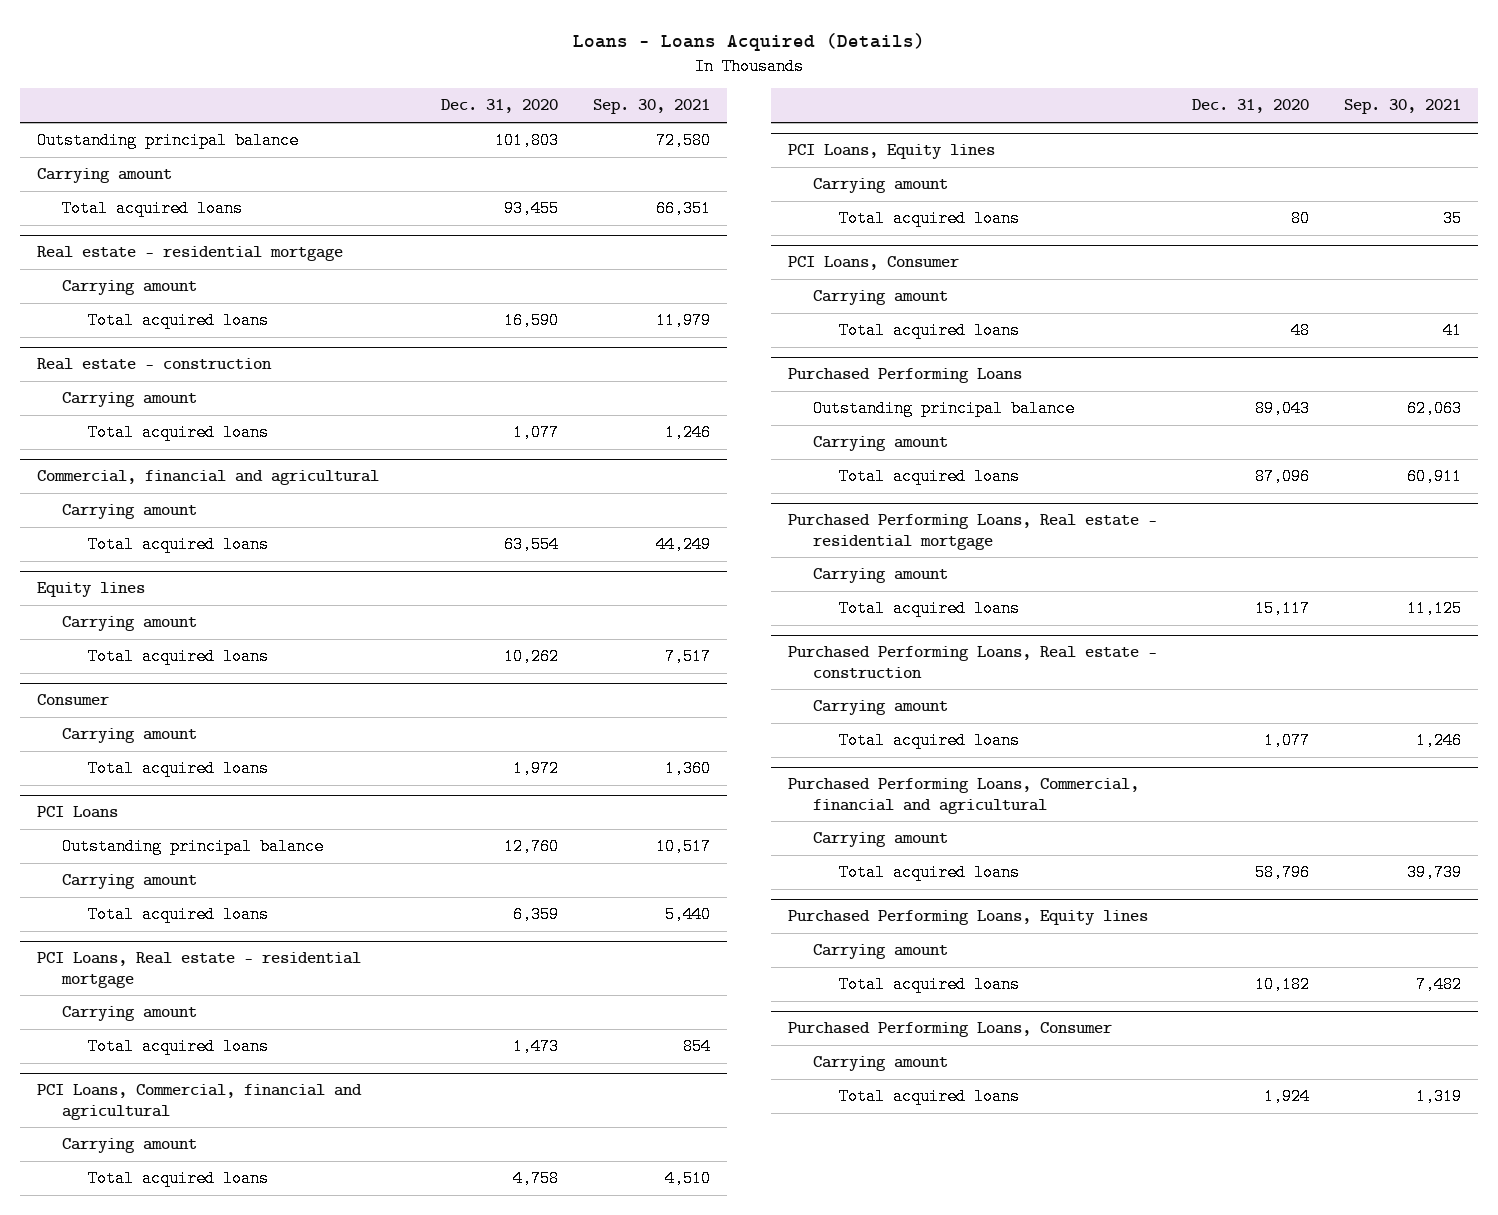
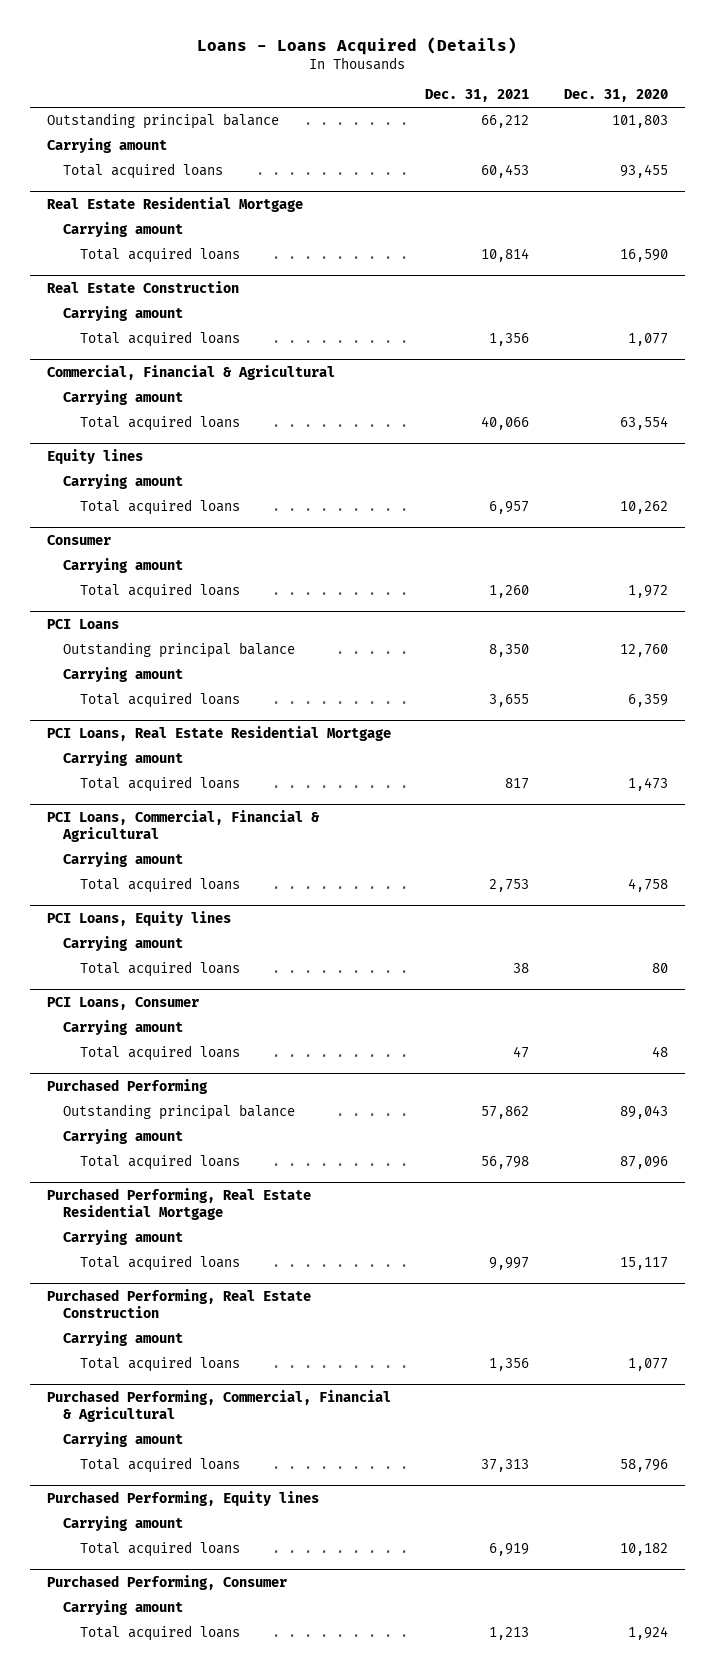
- | Dec. 31, 2020 | Sep. 30, 2021
+ | Dec. 31, 2021 | Dec. 31, 2020
- Real estate - residential mortgage
+ Real Estate Residential Mortgage
- Real estate - construction
+ Real Estate Construction
- Commercial, financial and agricultural
+ Commercial, Financial & Agricultural
- PCI Loans, Real estate - residential mortgage
+ PCI Loans, Real Estate Residential Mortgage
- PCI Loans, Commercial, financial and agricultural
+ PCI Loans, Commercial, Financial & Agricultural
- Purchased Performing Loans
+ Purchased Performing
- Purchased Performing Loans, Real estate - residential mortgage
+ Purchased Performing, Real Estate Residential Mortgage
- Purchased Performing Loans, Real estate - construction
+ Purchased Performing, Real Estate Construction
- Purchased Performing Loans, Commercial, financial and agricultural
+ Purchased Performing, Commercial, Financial & Agricultural
- Purchased Performing Loans, Equity lines
+ Purchased Performing, Equity lines
- Purchased Performing Loans, Consumer
+ Purchased Performing, Consumer

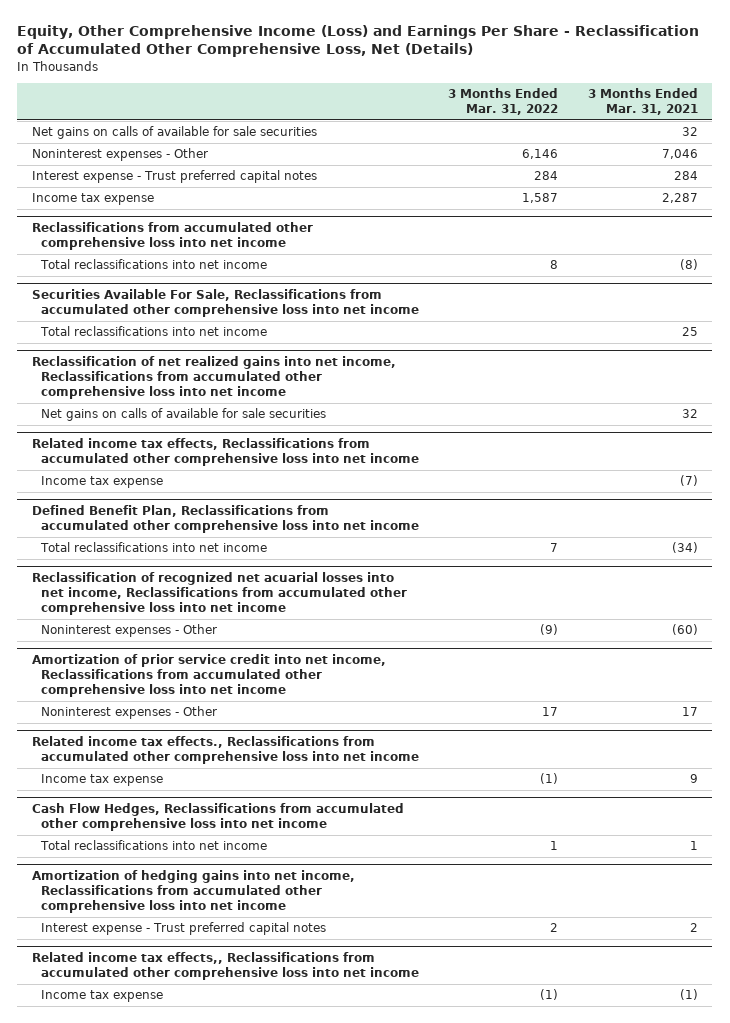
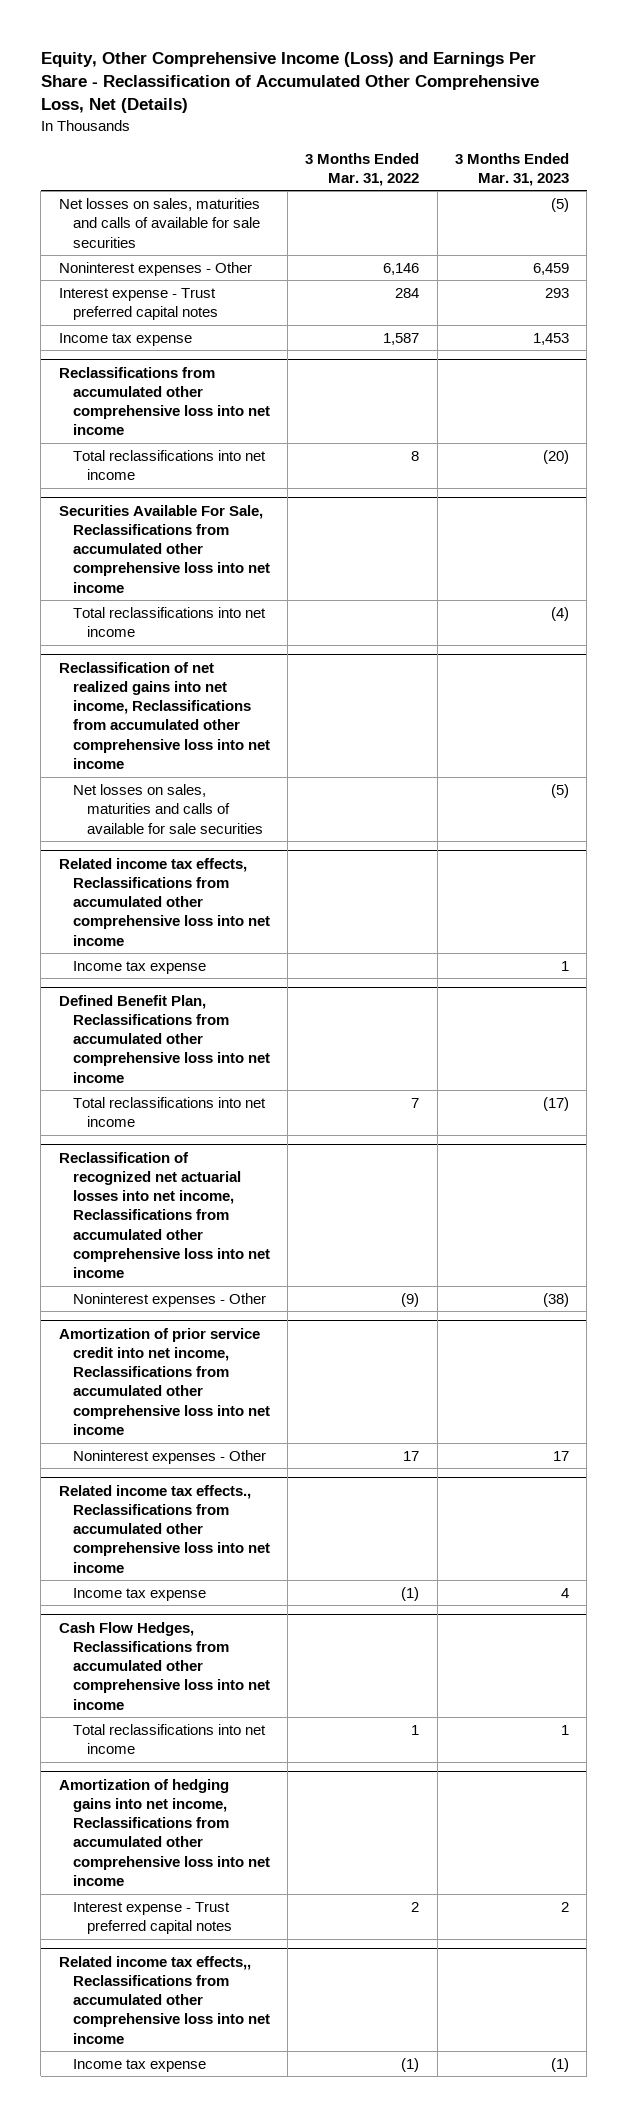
- | 3 Months Ended Mar. 31, 2022 | 3 Months Ended Mar. 31, 2021
+ | 3 Months Ended Mar. 31, 2022 | 3 Months Ended Mar. 31, 2023
- Net gains on calls of available for sale securities | | 32
+ Net losses on sales, maturities and calls of available for sale securities | | (5)
@ Reclassification of net realized gains into net income, Reclassifications from accumulated other comprehensive loss into net income
- Net gains on calls of available for sale securities | | 32
+ Net losses on sales, maturities and calls of available for sale securities | | (5)
- Reclassification of recognized net acuarial losses into net income, Reclassifications from accumulated other comprehensive loss into net income
+ Reclassification of recognized net actuarial losses into net income, Reclassifications from accumulated other comprehensive loss into net income

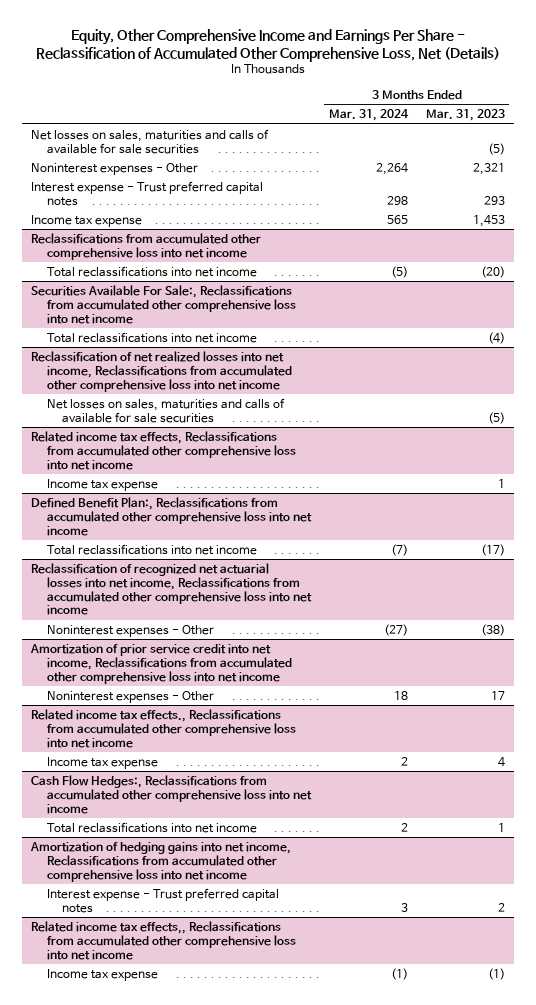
- Equity, Other Comprehensive Income (Loss) and Earnings Per Share - Reclassification of Accumulated Other Comprehensive Loss, Net (Details)
+ Equity, Other Comprehensive Income and Earnings Per Share - Reclassification of Accumulated Other Comprehensive Loss, Net (Details)
- | 3 Months Ended Mar. 31, 2022 | 3 Months Ended Mar. 31, 2023
+ | 3 Months Ended Mar. 31, 2024 | 3 Months Ended Mar. 31, 2023
- Noninterest expenses - Other | 6,146 | 6,459
+ Noninterest expenses - Other | 2,264 | 2,321
- Securities Available For Sale, Reclassifications from accumulated other comprehensive loss into net income
+ Securities Available For Sale:, Reclassifications from accumulated other comprehensive loss into net income
- Reclassification of net realized gains into net income, Reclassifications from accumulated other comprehensive loss into net income
+ Reclassification of net realized losses into net income, Reclassifications from accumulated other comprehensive loss into net income
- Defined Benefit Plan, Reclassifications from accumulated other comprehensive loss into net income
+ Defined Benefit Plan:, Reclassifications from accumulated other comprehensive loss into net income
- Cash Flow Hedges, Reclassifications from accumulated other comprehensive loss into net income
+ Cash Flow Hedges:, Reclassifications from accumulated other comprehensive loss into net income

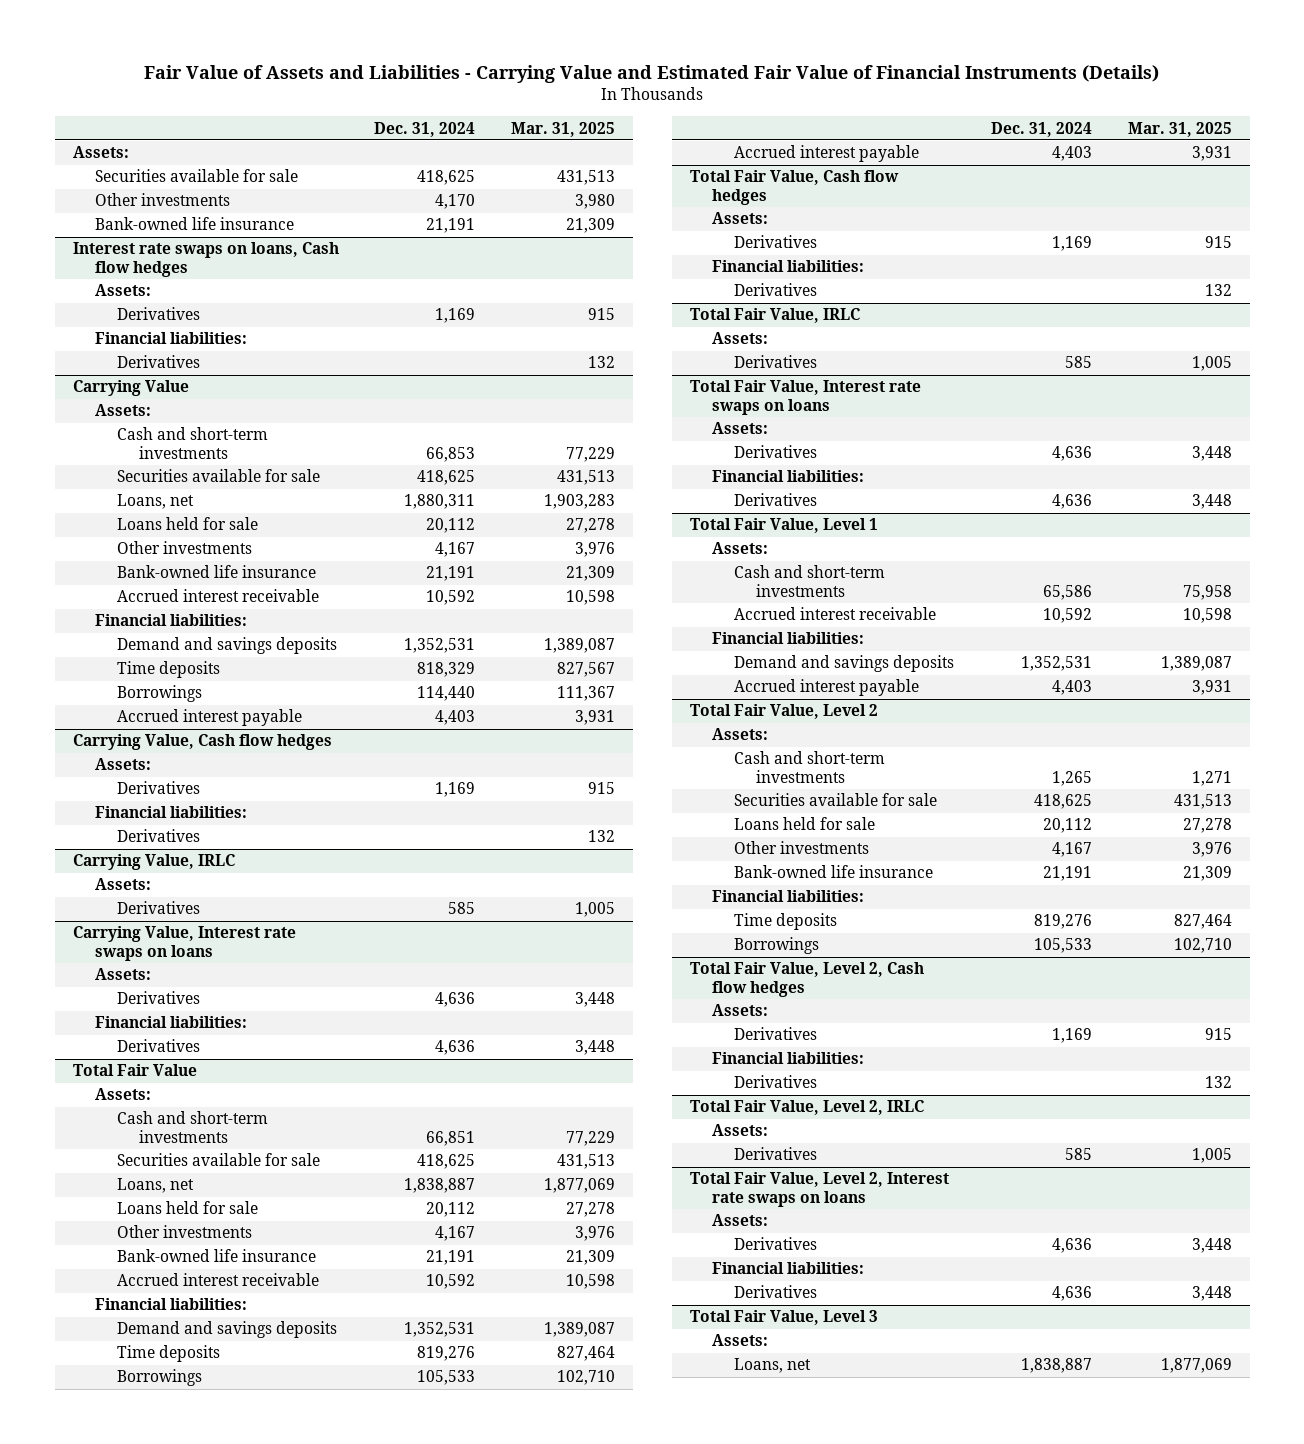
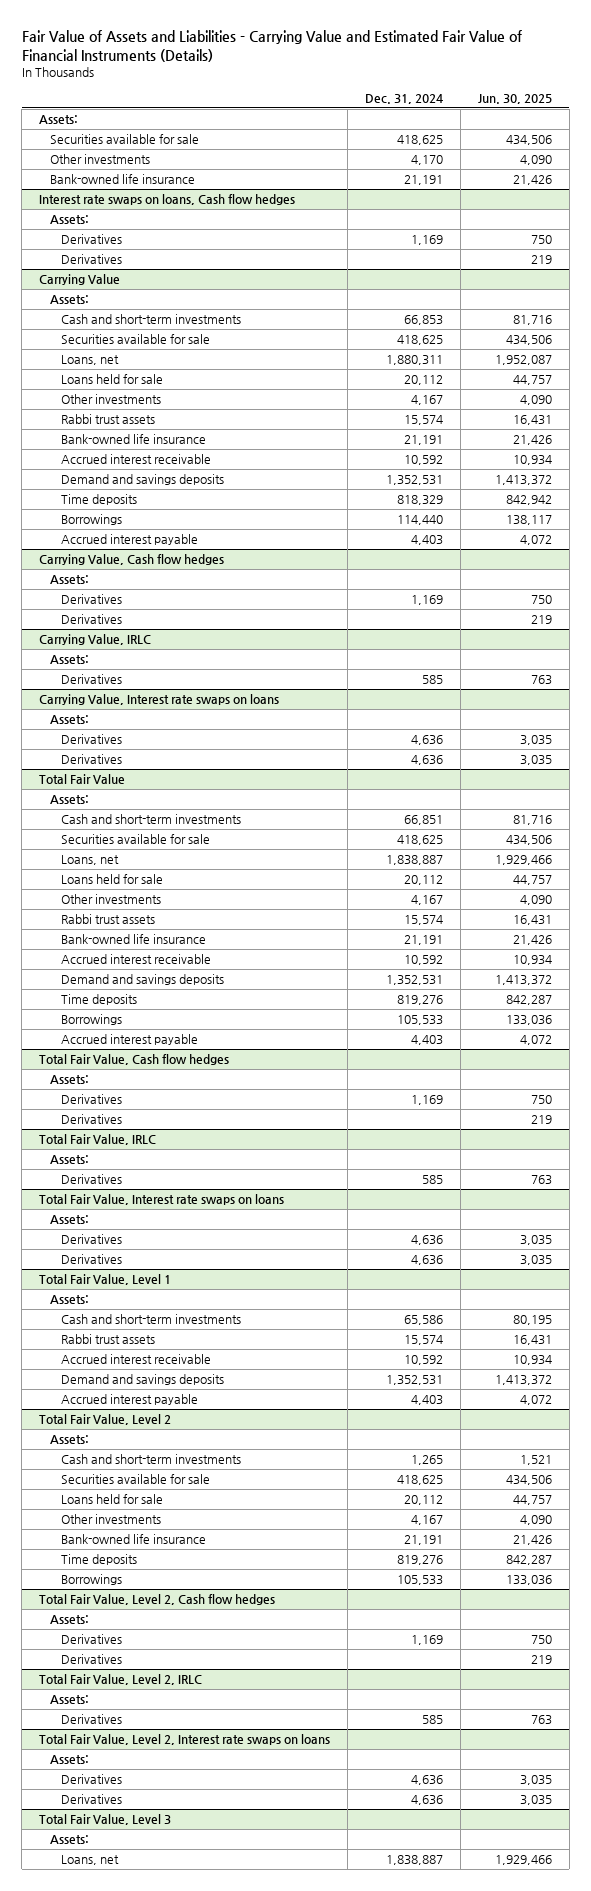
- | Dec. 31, 2024 | Mar. 31, 2025
+ | Dec. 31, 2024 | Jun. 30, 2025
@ Interest rate swaps on loans, Cash flow hedges
- Financial liabilities:
@ Carrying Value
+ Rabbi trust assets | 15,574 | 16,431
- Financial liabilities:
@ Carrying Value, Cash flow hedges
- Financial liabilities:
@ Carrying Value, Interest rate swaps on loans
- Financial liabilities:
@ Total Fair Value
+ Rabbi trust assets | 15,574 | 16,431
- Financial liabilities:
@ Total Fair Value, Cash flow hedges
- Financial liabilities:
@ Total Fair Value, Interest rate swaps on loans
- Financial liabilities:
@ Total Fair Value, Level 1
+ Rabbi trust assets | 15,574 | 16,431
- Financial liabilities:
@ Total Fair Value, Level 2
- Financial liabilities:
@ Total Fair Value, Level 2, Cash flow hedges
- Financial liabilities:
@ Total Fair Value, Level 2, Interest rate swaps on loans
- Financial liabilities:

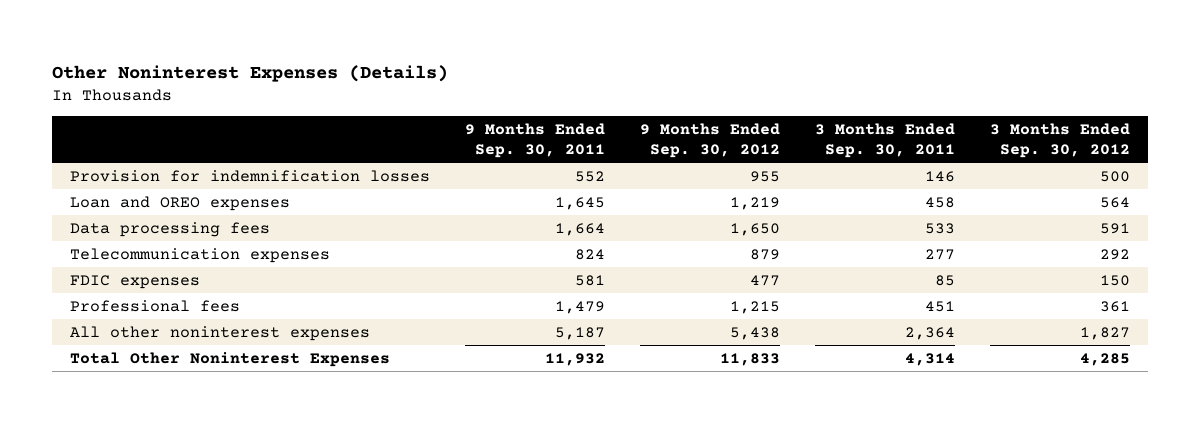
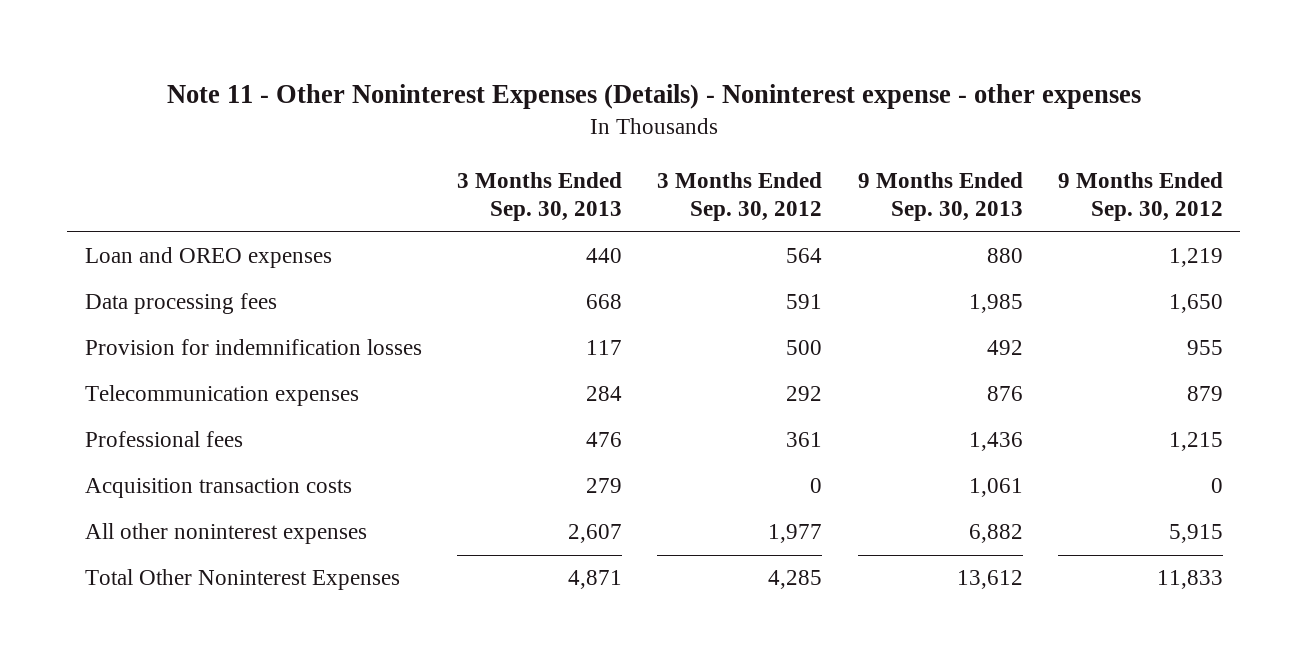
- Other Noninterest Expenses (Details)
+ Note 11 - Other Noninterest Expenses (Details) - Noninterest expense - other expenses
- | 9 Months Ended Sep. 30, 2011 | 9 Months Ended Sep. 30, 2012 | 3 Months Ended Sep. 30, 2011 | 3 Months Ended Sep. 30, 2012
+ | 3 Months Ended Sep. 30, 2013 | 3 Months Ended Sep. 30, 2012 | 9 Months Ended Sep. 30, 2013 | 9 Months Ended Sep. 30, 2012
moved down: Provision for indemnification losses | 117 | 500 | 492 | 955
- FDIC expenses | 581 | 477 | 85 | 150
- All other noninterest expenses | 5,187 | 5,438 | 2,364 | 1,827
+ Acquisition transaction costs | 279 | 0 | 1,061 | 0
+ All other noninterest expenses | 2,607 | 1,977 | 6,882 | 5,915

